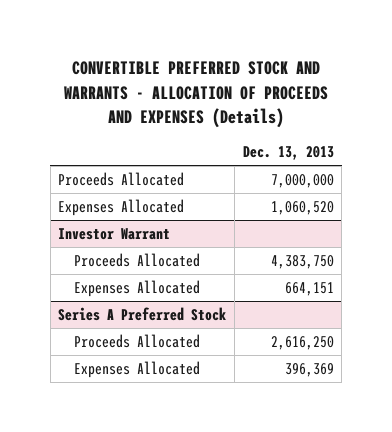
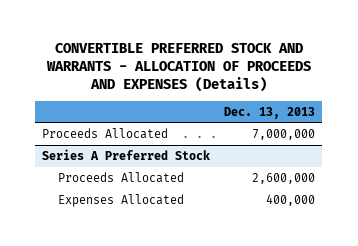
- Expenses Allocated | 1,060,520
- Investor Warrant
- Proceeds Allocated | 4,383,750
- Expenses Allocated | 664,151
@ Series A Preferred Stock
- Proceeds Allocated | 2,616,250
- Expenses Allocated | 396,369
+ Proceeds Allocated | 2,600,000
+ Expenses Allocated | 400,000

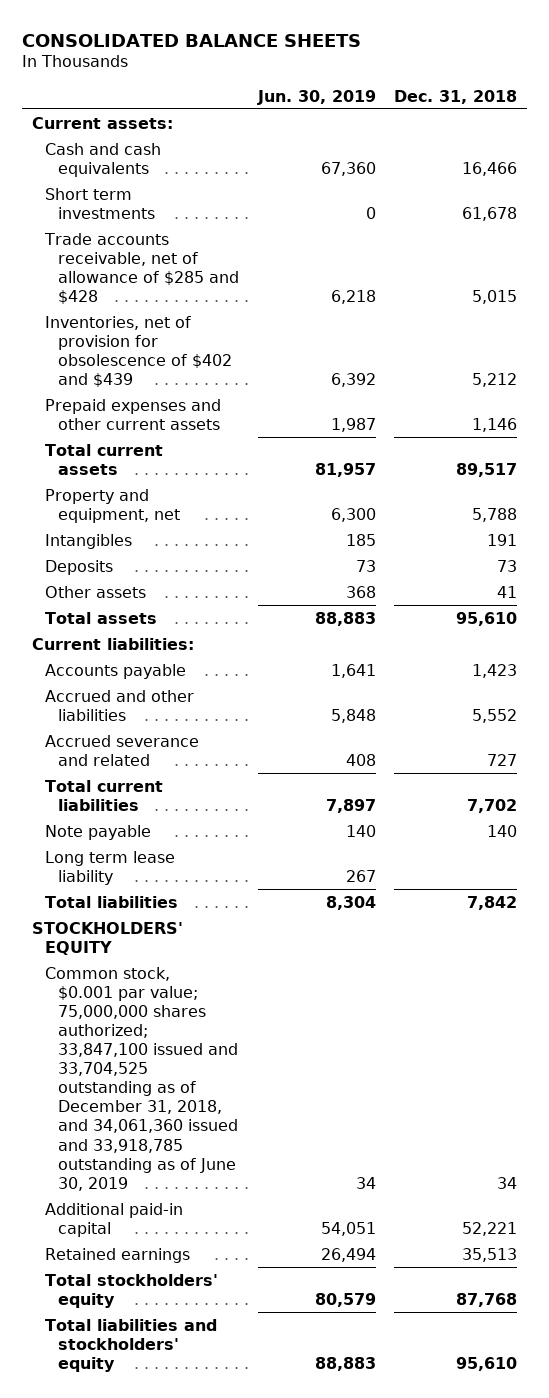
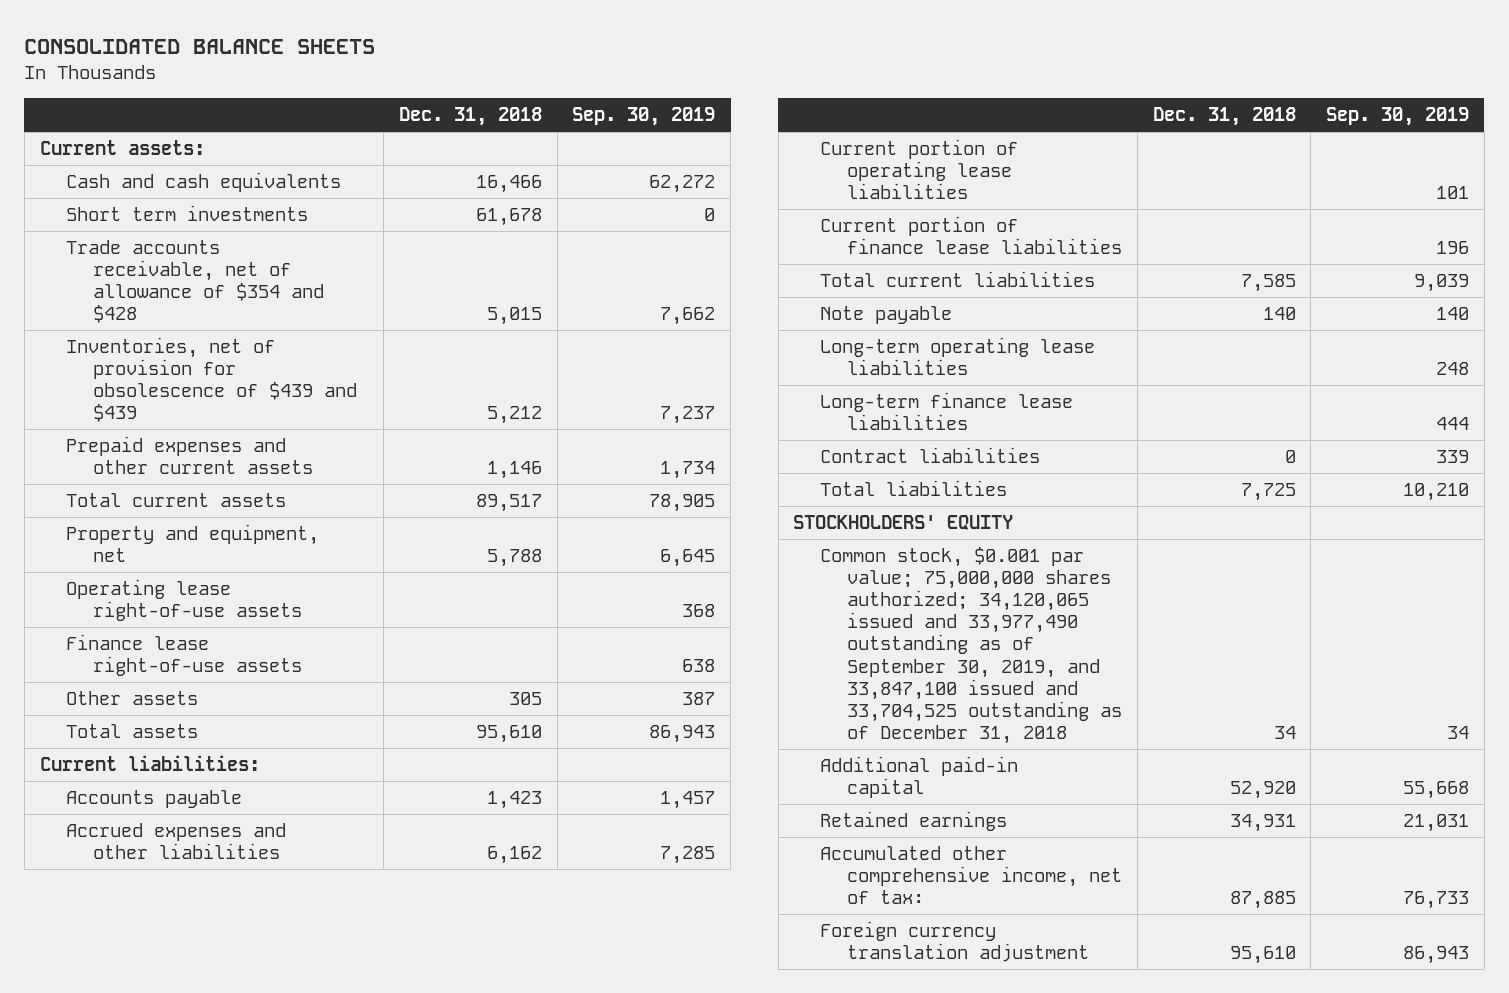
- | Jun. 30, 2019 | Dec. 31, 2018
+ | Dec. 31, 2018 | Sep. 30, 2019
- Trade accounts receivable, net of allowance of $285 and $428 | 6,218 | 5,015
- Inventories, net of provision for obsolescence of $402 and $439 | 6,392 | 5,212
+ Trade accounts receivable, net of allowance of $354 and $428 | 5,015 | 7,662
+ Inventories, net of provision for obsolescence of $439 and $439 | 5,212 | 7,237
- Intangibles | 185 | 191
- Deposits | 73 | 73
- Other assets | 368 | 41
+ Operating lease right-of-use assets | | 368
+ Finance lease right-of-use assets | | 638
+ Other assets | 305 | 387
- Accrued and other liabilities | 5,848 | 5,552
- Accrued severance and related | 408 | 727
- Total current liabilities | 7,897 | 7,702
+ Accrued expenses and other liabilities | 6,162 | 7,285
+ Current portion of operating lease liabilities | | 101
+ Current portion of finance lease liabilities | | 196
+ Total current liabilities | 7,585 | 9,039
- Long term lease liability | 267 |
- Total liabilities | 8,304 | 7,842
+ Long-term operating lease liabilities | | 248
+ Long-term finance lease liabilities | | 444
+ Contract liabilities | 0 | 339
+ Total liabilities | 7,725 | 10,210
- Common stock, $0.001 par value; 75,000,000 shares authorized; 33,847,100 issued and 33,704,525 outstanding as of December 31, 2018, and 34,061,360 issued and 33,918,785 outstanding as of June 30, 2019 | 34 | 34
- Additional paid-in capital | 54,051 | 52,221
- Retained earnings | 26,494 | 35,513
- Total stockholders' equity | 80,579 | 87,768
- Total liabilities and stockholders' equity | 88,883 | 95,610
+ Common stock, $0.001 par value; 75,000,000 shares authorized; 34,120,065 issued and 33,977,490 outstanding as of September 30, 2019, and 33,847,100 issued and 33,704,525 outstanding as of December 31, 2018 | 34 | 34
+ Additional paid-in capital | 52,920 | 55,668
+ Retained earnings | 34,931 | 21,031
+ Accumulated other comprehensive income, net of tax: | 87,885 | 76,733
+ Foreign currency translation adjustment | 95,610 | 86,943

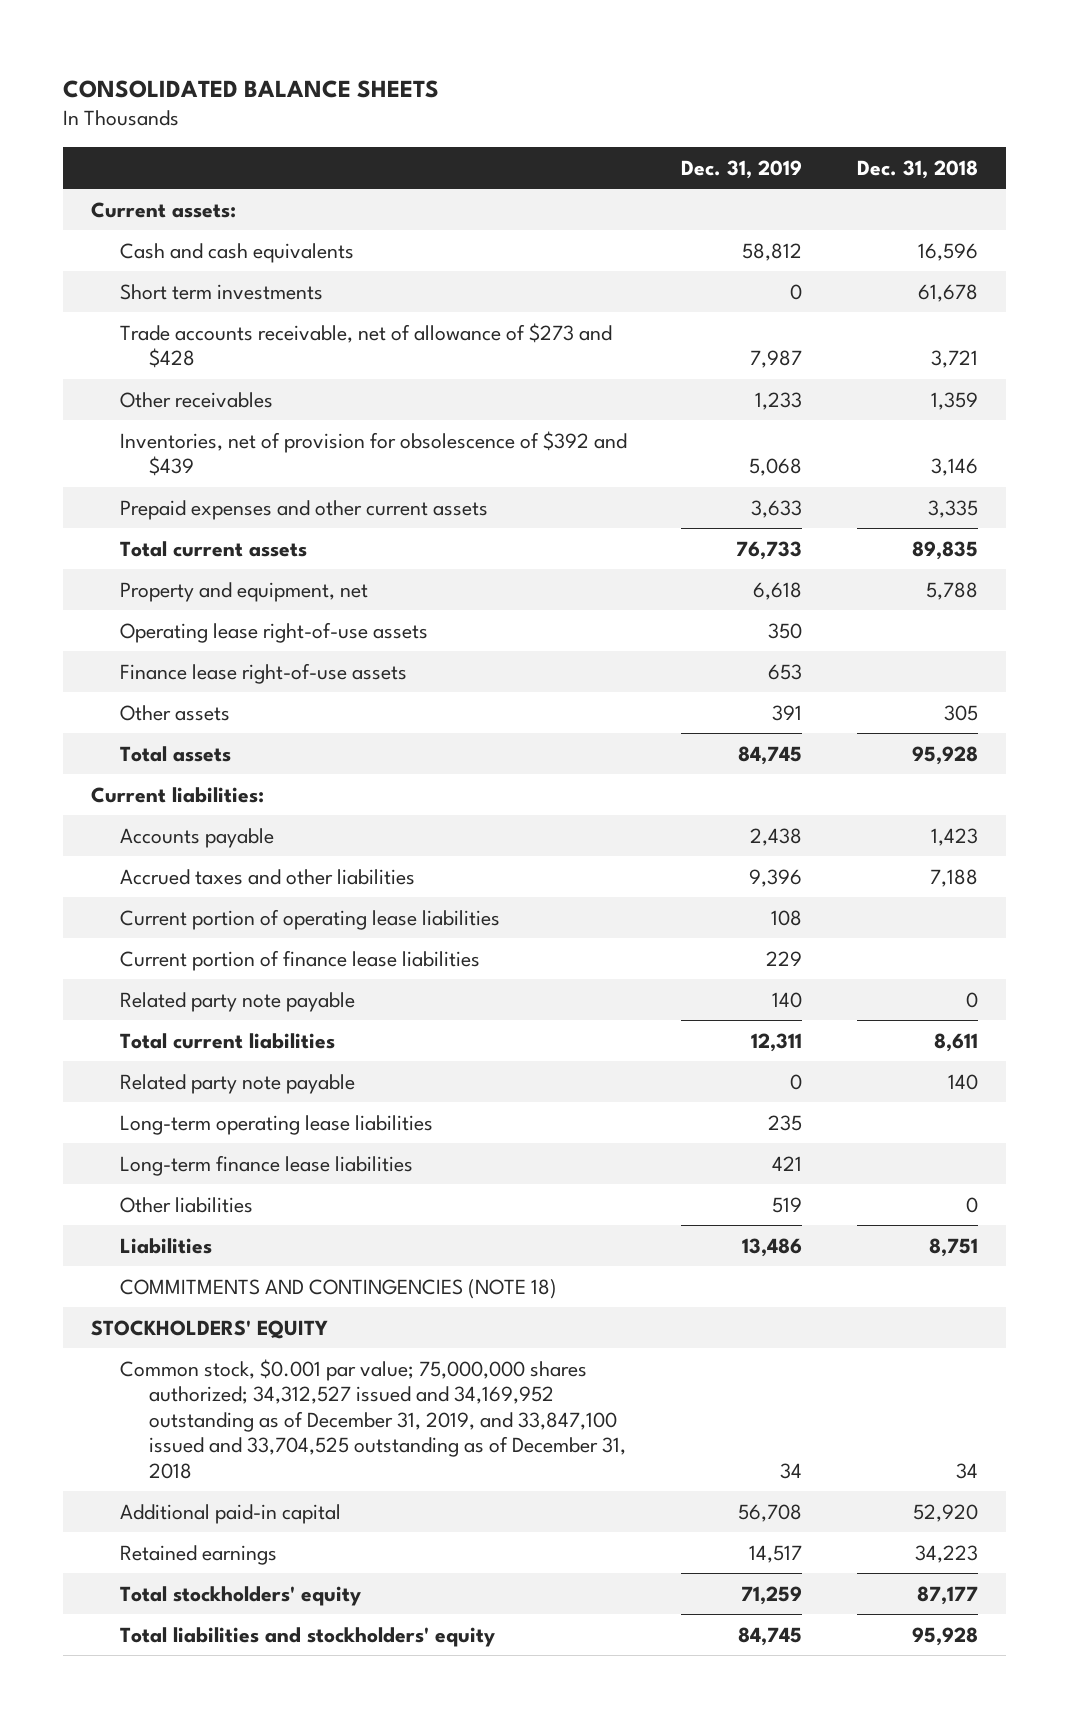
- | Dec. 31, 2018 | Sep. 30, 2019
+ | Dec. 31, 2019 | Dec. 31, 2018
- Cash and cash equivalents | 16,466 | 62,272
+ Cash and cash equivalents | 58,812 | 16,596
- Trade accounts receivable, net of allowance of $354 and $428 | 5,015 | 7,662
- Inventories, net of provision for obsolescence of $439 and $439 | 5,212 | 7,237
- Prepaid expenses and other current assets | 1,146 | 1,734
- Total current assets | 89,517 | 78,905
+ Trade accounts receivable, net of allowance of $273 and $428 | 7,987 | 3,721
+ Other receivables | 1,233 | 1,359
+ Inventories, net of provision for obsolescence of $392 and $439 | 5,068 | 3,146
+ Prepaid expenses and other current assets | 3,633 | 3,335
+ Total current assets | 76,733 | 89,835
- Total assets | 95,610 | 86,943
+ Total assets | 84,745 | 95,928
- Accrued expenses and other liabilities | 6,162 | 7,285
+ Accrued taxes and other liabilities | 9,396 | 7,188
- Total current liabilities | 7,585 | 9,039
- Note payable | 140 | 140
+ Related party note payable | 140 | 0
+ Total current liabilities | 12,311 | 8,611
+ Related party note payable | 0 | 140
- Contract liabilities | 0 | 339
- Total liabilities | 7,725 | 10,210
+ Other liabilities | 519 | 0
+ Liabilities | 13,486 | 8,751
+ COMMITMENTS AND CONTINGENCIES (NOTE 18)
- Common stock, $0.001 par value; 75,000,000 shares authorized; 34,120,065 issued and 33,977,490 outstanding as of September 30, 2019, and 33,847,100 issued and 33,704,525 outstanding as of December 31, 2018 | 34 | 34
+ Common stock, $0.001 par value; 75,000,000 shares authorized; 34,312,527 issued and 34,169,952 outstanding as of December 31, 2019, and 33,847,100 issued and 33,704,525 outstanding as of December 31, 2018 | 34 | 34
- Retained earnings | 34,931 | 21,031
- Accumulated other comprehensive income, net of tax: | 87,885 | 76,733
- Foreign currency translation adjustment | 95,610 | 86,943
+ Retained earnings | 14,517 | 34,223
+ Total stockholders' equity | 71,259 | 87,177
+ Total liabilities and stockholders' equity | 84,745 | 95,928

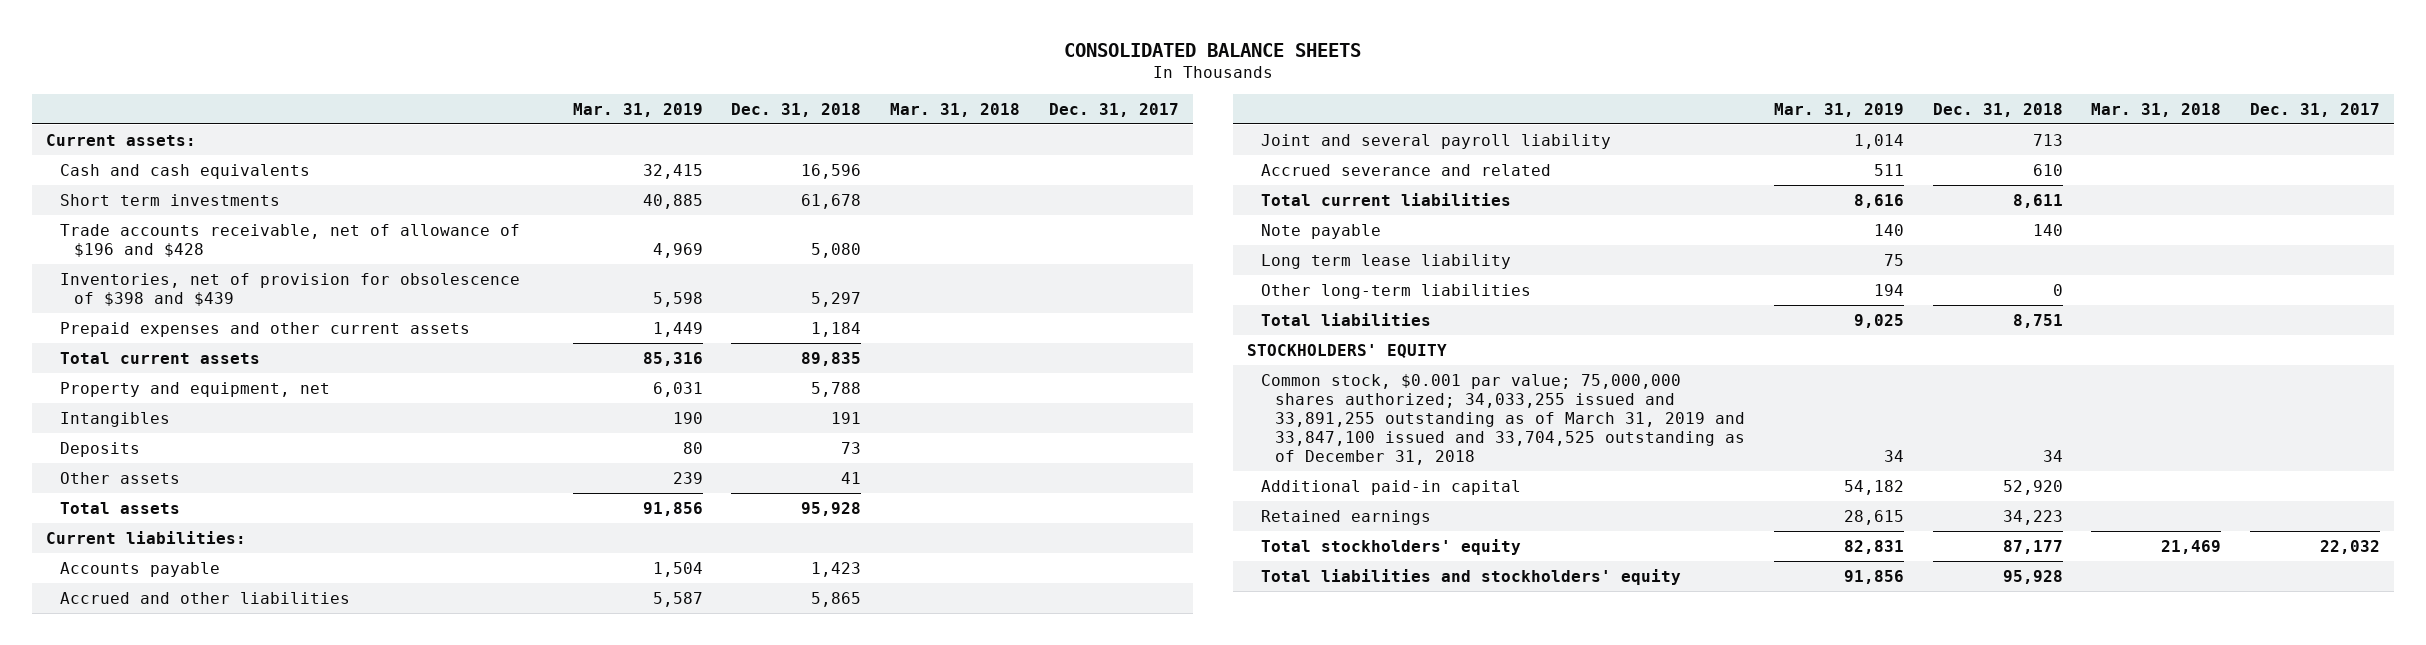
- | Dec. 31, 2019 | Dec. 31, 2018
+ | Mar. 31, 2019 | Dec. 31, 2018 | Mar. 31, 2018 | Dec. 31, 2017
- Trade accounts receivable, net of allowance of $273 and $428 | 7,987 | 3,721
- Other receivables | 1,233 | 1,359
- Inventories, net of provision for obsolescence of $392 and $439 | 5,068 | 3,146
- Prepaid expenses and other current assets | 3,633 | 3,335
+ Trade accounts receivable, net of allowance of $196 and $428 | 4,969 | 5,080 | |
+ Inventories, net of provision for obsolescence of $398 and $439 | 5,598 | 5,297 | |
+ Prepaid expenses and other current assets | 1,449 | 1,184 | |
- Operating lease right-of-use assets | 350 |
- Finance lease right-of-use assets | 653 |
- Other assets | 391 | 305
+ Intangibles | 190 | 191 | |
+ Deposits | 80 | 73 | |
+ Other assets | 239 | 41 | |
- Accrued taxes and other liabilities | 9,396 | 7,188
- Current portion of operating lease liabilities | 108 |
- Current portion of finance lease liabilities | 229 |
- Related party note payable | 140 | 0
+ Accrued and other liabilities | 5,587 | 5,865 | |
+ Joint and several payroll liability | 1,014 | 713 | |
+ Accrued severance and related | 511 | 610 | |
- Related party note payable | 0 | 140
- Long-term operating lease liabilities | 235 |
- Long-term finance lease liabilities | 421 |
- Other liabilities | 519 | 0
- Liabilities | 13,486 | 8,751
- COMMITMENTS AND CONTINGENCIES (NOTE 18)
+ Note payable | 140 | 140 | |
+ Long term lease liability | 75 | | |
+ Other long-term liabilities | 194 | 0 | |
+ Total liabilities | 9,025 | 8,751 | |
- Common stock, $0.001 par value; 75,000,000 shares authorized; 34,312,527 issued and 34,169,952 outstanding as of December 31, 2019, and 33,847,100 issued and 33,704,525 outstanding as of December 31, 2018 | 34 | 34
+ Common stock, $0.001 par value; 75,000,000 shares authorized; 34,033,255 issued and 33,891,255 outstanding as of March 31, 2019 and 33,847,100 issued and 33,704,525 outstanding as of December 31, 2018 | 34 | 34 | |

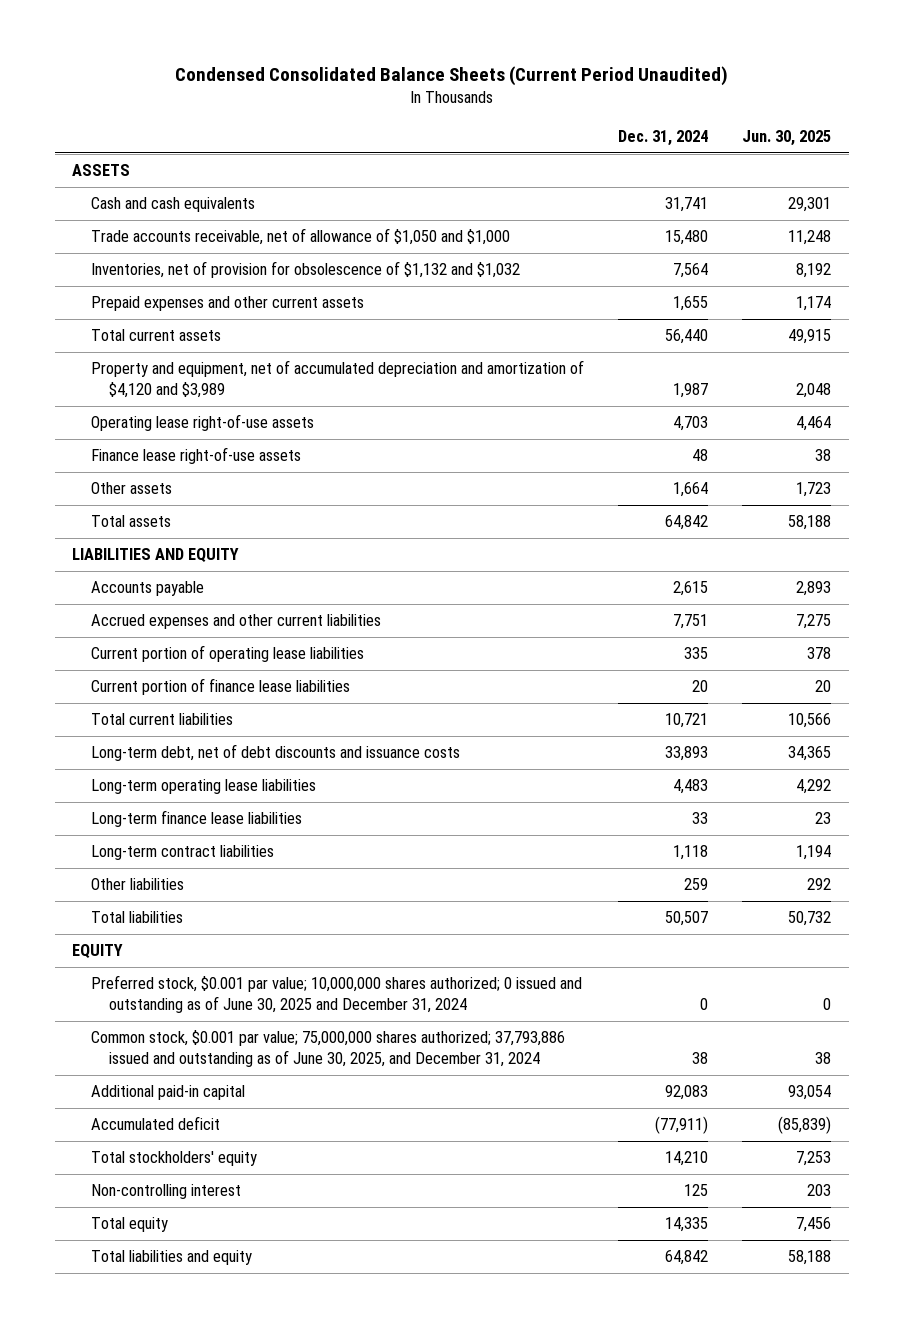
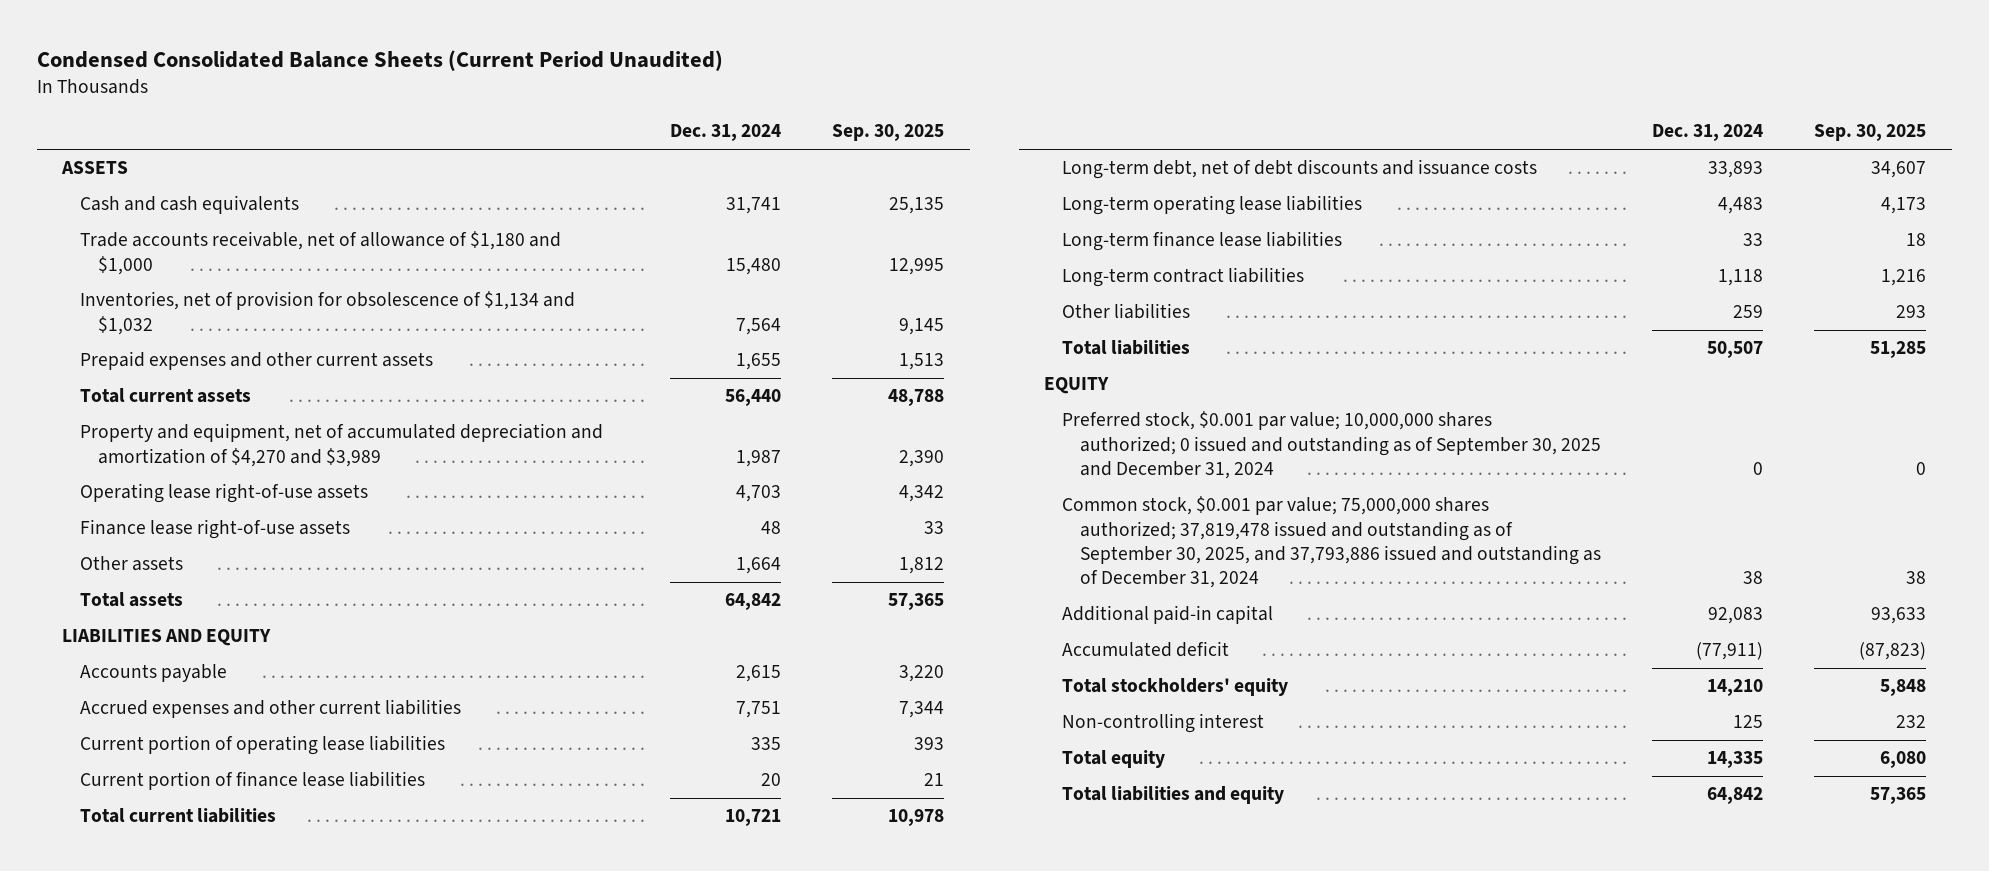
- | Dec. 31, 2024 | Jun. 30, 2025
+ | Dec. 31, 2024 | Sep. 30, 2025
- Trade accounts receivable, net of allowance of $1,050 and $1,000 | 15,480 | 11,248
- Inventories, net of provision for obsolescence of $1,132 and $1,032 | 7,564 | 8,192
+ Trade accounts receivable, net of allowance of $1,180 and $1,000 | 15,480 | 12,995
+ Inventories, net of provision for obsolescence of $1,134 and $1,032 | 7,564 | 9,145
- Property and equipment, net of accumulated depreciation and amortization of $4,120 and $3,989 | 1,987 | 2,048
+ Property and equipment, net of accumulated depreciation and amortization of $4,270 and $3,989 | 1,987 | 2,390
- Preferred stock, $0.001 par value; 10,000,000 shares authorized; 0 issued and outstanding as of June 30, 2025 and December 31, 2024 | 0 | 0
- Common stock, $0.001 par value; 75,000,000 shares authorized; 37,793,886 issued and outstanding as of June 30, 2025, and December 31, 2024 | 38 | 38
+ Preferred stock, $0.001 par value; 10,000,000 shares authorized; 0 issued and outstanding as of September 30, 2025 and December 31, 2024 | 0 | 0
+ Common stock, $0.001 par value; 75,000,000 shares authorized; 37,819,478 issued and outstanding as of September 30, 2025, and 37,793,886 issued and outstanding as of December 31, 2024 | 38 | 38

